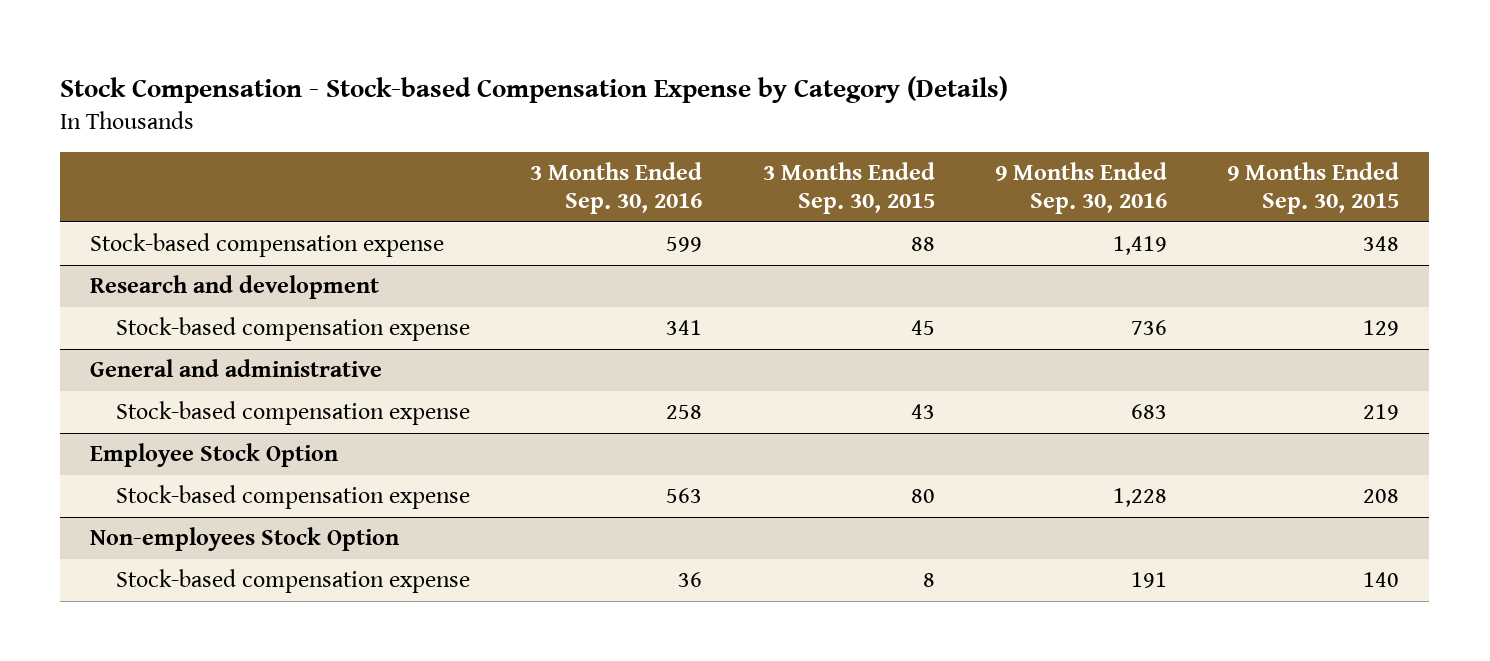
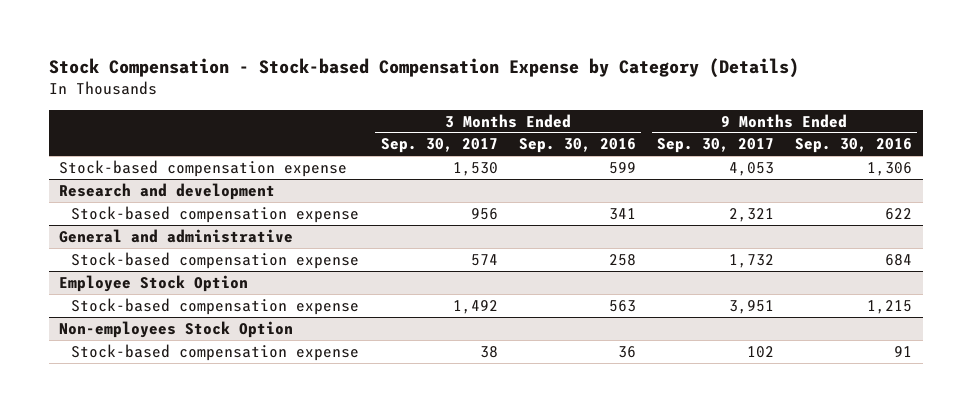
- | 3 Months Ended Sep. 30, 2016 | 3 Months Ended Sep. 30, 2015 | 9 Months Ended Sep. 30, 2016 | 9 Months Ended Sep. 30, 2015
+ | 3 Months Ended Sep. 30, 2017 | 3 Months Ended Sep. 30, 2016 | 9 Months Ended Sep. 30, 2017 | 9 Months Ended Sep. 30, 2016
- Stock-based compensation expense | 599 | 88 | 1,419 | 348
+ Stock-based compensation expense | 1,530 | 599 | 4,053 | 1,306
@ Research and development
- Stock-based compensation expense | 341 | 45 | 736 | 129
+ Stock-based compensation expense | 956 | 341 | 2,321 | 622
@ General and administrative
- Stock-based compensation expense | 258 | 43 | 683 | 219
+ Stock-based compensation expense | 574 | 258 | 1,732 | 684
@ Employee Stock Option
- Stock-based compensation expense | 563 | 80 | 1,228 | 208
+ Stock-based compensation expense | 1,492 | 563 | 3,951 | 1,215
@ Non-employees Stock Option
- Stock-based compensation expense | 36 | 8 | 191 | 140
+ Stock-based compensation expense | 38 | 36 | 102 | 91

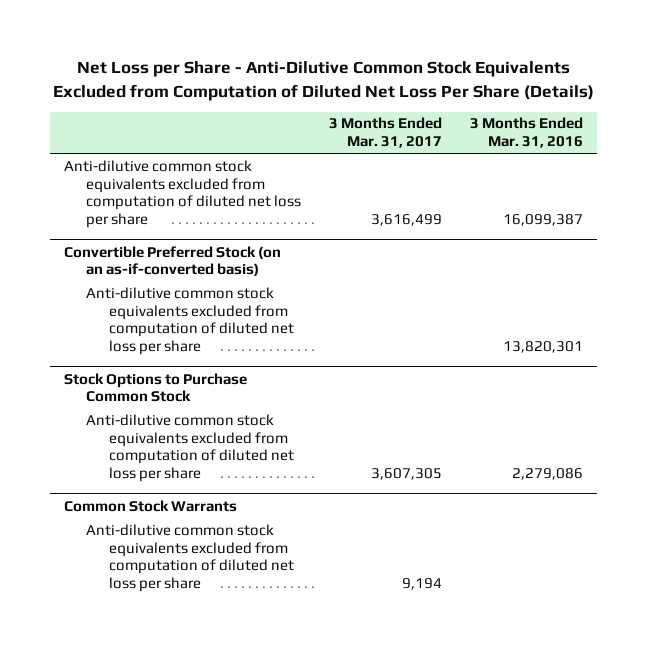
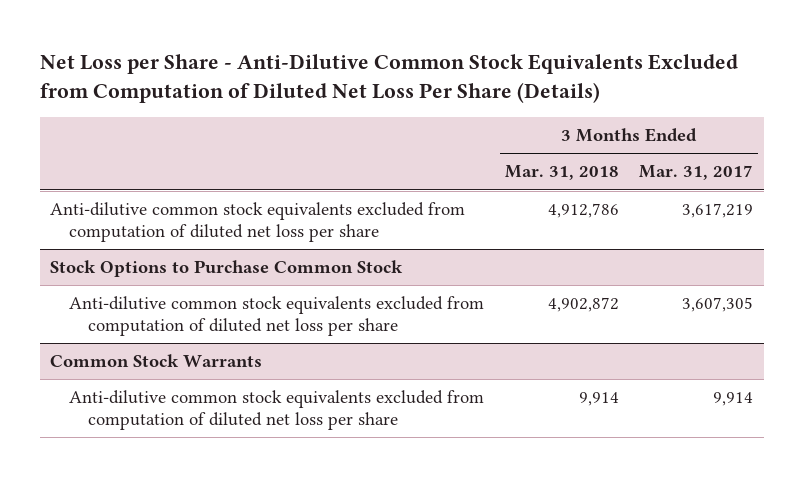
- | 3 Months Ended Mar. 31, 2017 | 3 Months Ended Mar. 31, 2016
+ | 3 Months Ended Mar. 31, 2018 | 3 Months Ended Mar. 31, 2017
- Anti-dilutive common stock equivalents excluded from computation of diluted net loss per share | 3,616,499 | 16,099,387
- Convertible Preferred Stock (on an as-if-converted basis)
- Anti-dilutive common stock equivalents excluded from computation of diluted net loss per share | | 13,820,301
+ Anti-dilutive common stock equivalents excluded from computation of diluted net loss per share | 4,912,786 | 3,617,219
@ Common Stock Warrants
- Anti-dilutive common stock equivalents excluded from computation of diluted net loss per share | 9,194 |
+ Anti-dilutive common stock equivalents excluded from computation of diluted net loss per share | 9,914 | 9,914

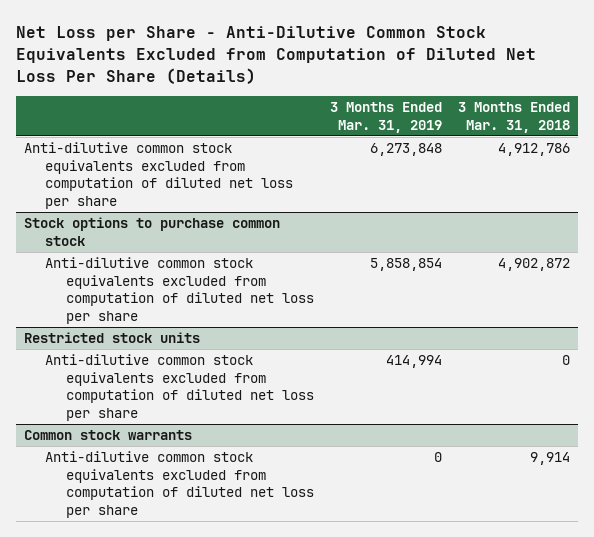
- | 3 Months Ended Mar. 31, 2018 | 3 Months Ended Mar. 31, 2017
+ | 3 Months Ended Mar. 31, 2019 | 3 Months Ended Mar. 31, 2018
- Stock Options to Purchase Common Stock
+ Stock options to purchase common stock
- Common Stock Warrants
+ Restricted stock units
+ Anti-dilutive common stock equivalents excluded from computation of diluted net loss per share | 414,994 | 0
+ Common stock warrants

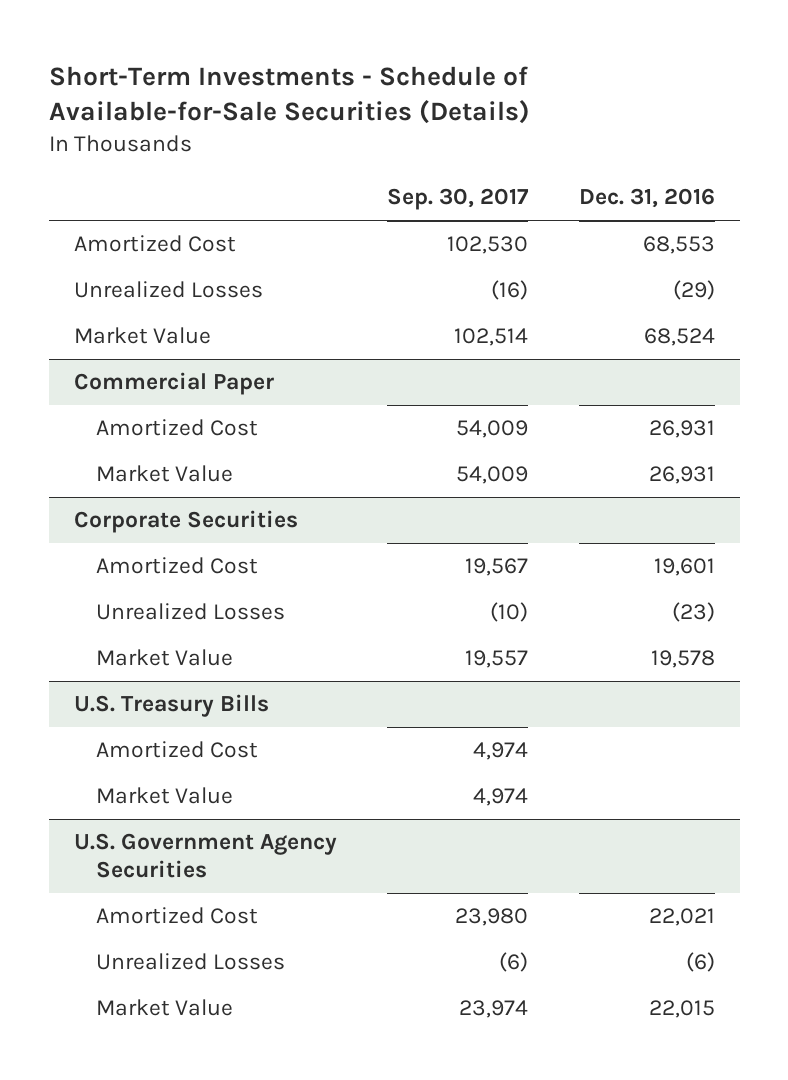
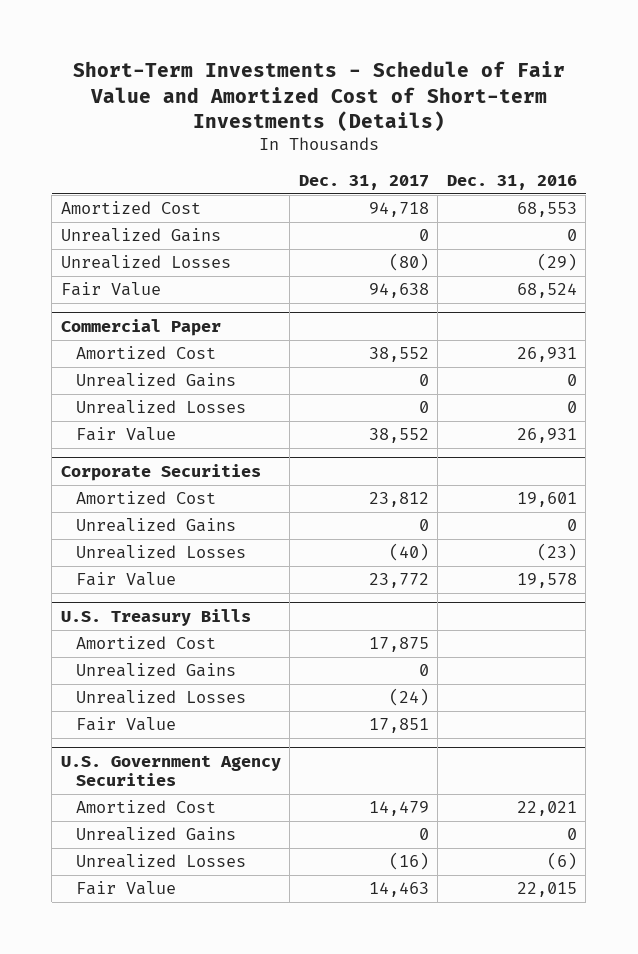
- Short-Term Investments - Schedule of Available-for-Sale Securities (Details)
+ Short-Term Investments - Schedule of Fair Value and Amortized Cost of Short-term Investments (Details)
- | Sep. 30, 2017 | Dec. 31, 2016
+ | Dec. 31, 2017 | Dec. 31, 2016
+ Unrealized Gains | 0 | 0
- Market Value | 102,514 | 68,524
+ Fair Value | 94,638 | 68,524
@ Commercial Paper
- Market Value | 54,009 | 26,931
+ Unrealized Gains | 0 | 0
+ Unrealized Losses | 0 | 0
+ Fair Value | 38,552 | 26,931
@ Corporate Securities
+ Unrealized Gains | 0 | 0
- Market Value | 19,557 | 19,578
+ Fair Value | 23,772 | 19,578
@ U.S. Treasury Bills
- Market Value | 4,974 |
+ Unrealized Gains | 0 |
+ Unrealized Losses | (24) |
+ Fair Value | 17,851 |
@ U.S. Government Agency Securities
+ Unrealized Gains | 0 | 0
- Market Value | 23,974 | 22,015
+ Fair Value | 14,463 | 22,015

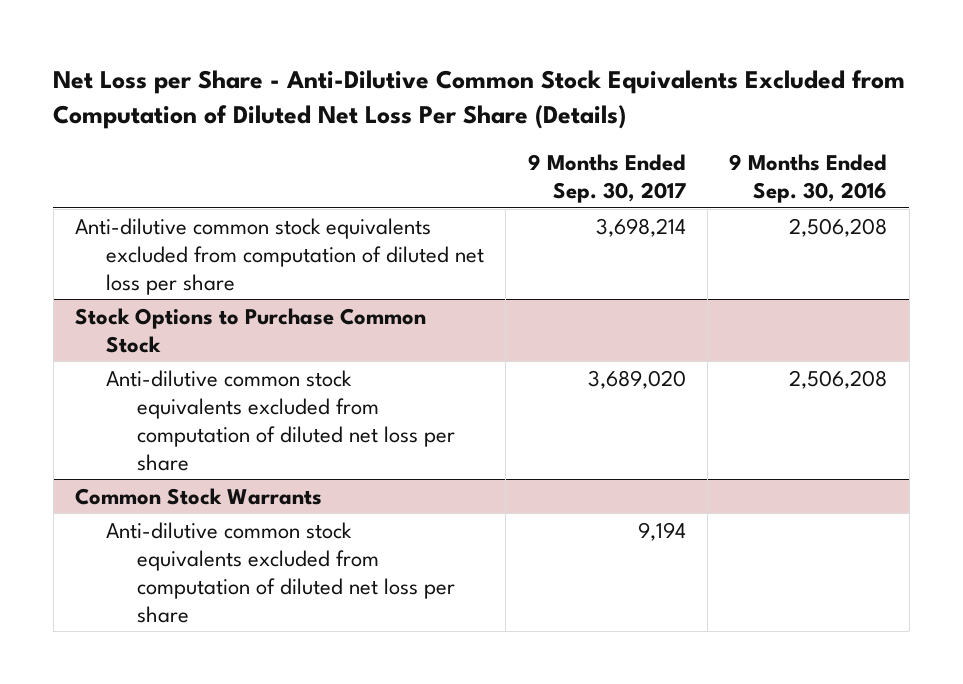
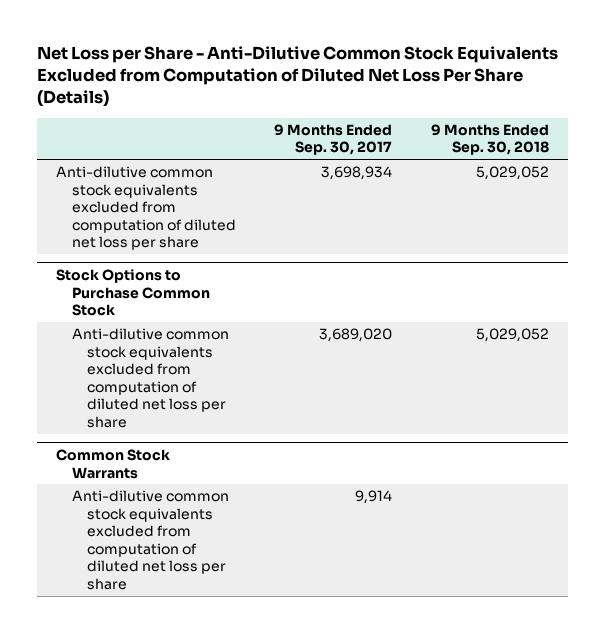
- | 9 Months Ended Sep. 30, 2017 | 9 Months Ended Sep. 30, 2016
+ | 9 Months Ended Sep. 30, 2017 | 9 Months Ended Sep. 30, 2018
- Anti-dilutive common stock equivalents excluded from computation of diluted net loss per share | 3,698,214 | 2,506,208
+ Anti-dilutive common stock equivalents excluded from computation of diluted net loss per share | 3,698,934 | 5,029,052
@ Common Stock Warrants
- Anti-dilutive common stock equivalents excluded from computation of diluted net loss per share | 9,194 |
+ Anti-dilutive common stock equivalents excluded from computation of diluted net loss per share | 9,914 |

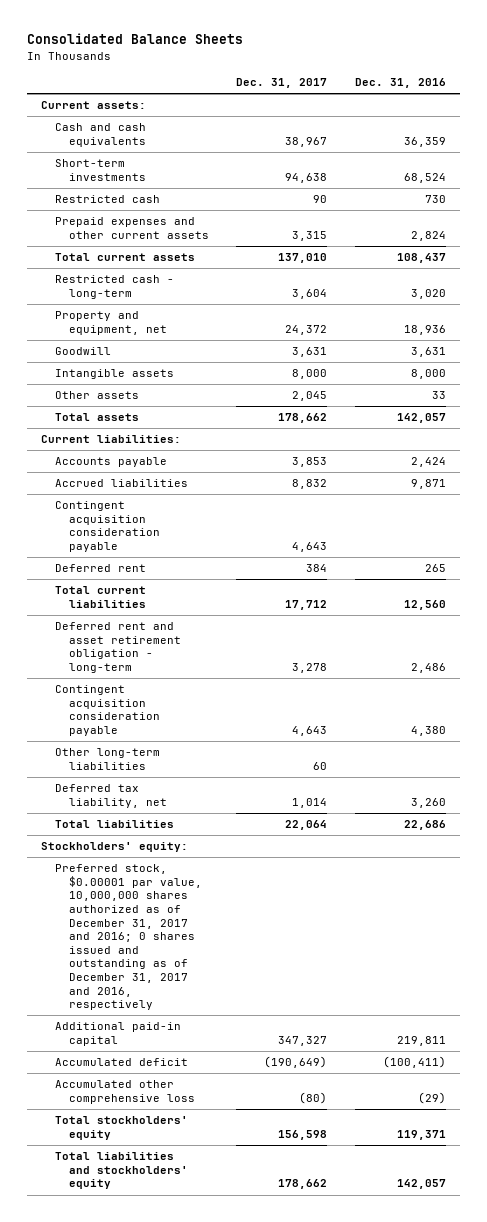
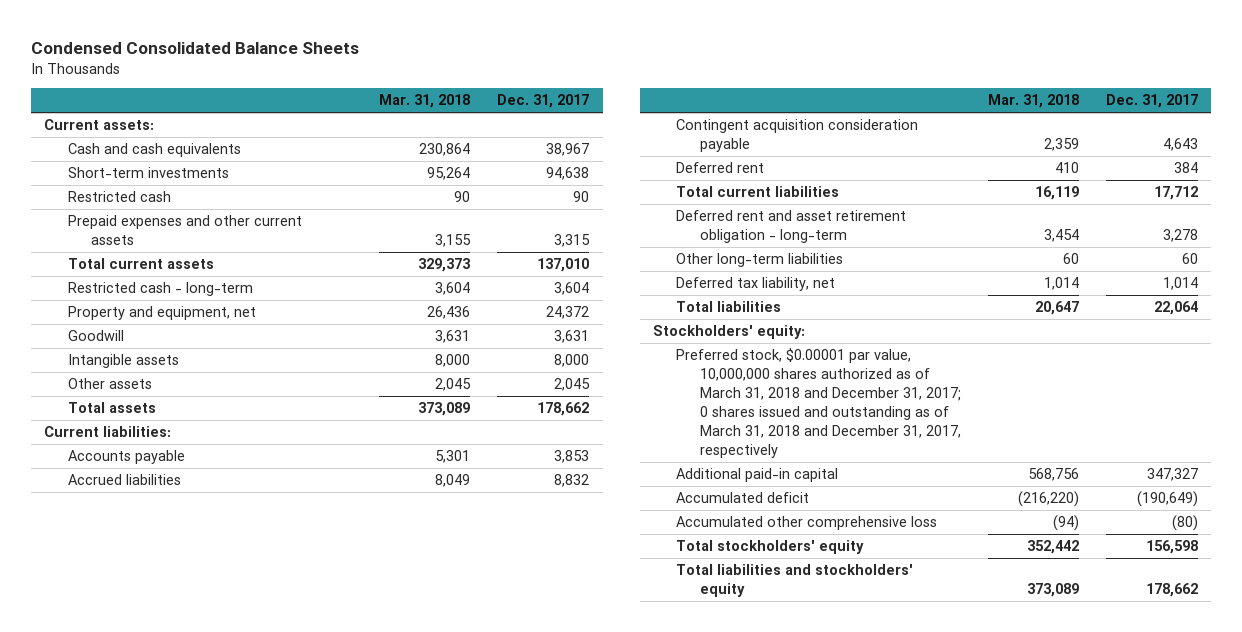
- Consolidated Balance Sheets
+ Condensed Consolidated Balance Sheets
- | Dec. 31, 2017 | Dec. 31, 2016
+ | Mar. 31, 2018 | Dec. 31, 2017
- Contingent acquisition consideration payable | 4,643 | 4,380
- Preferred stock, $0.00001 par value, 10,000,000 shares authorized as of December 31, 2017 and 2016; 0 shares issued and outstanding as of December 31, 2017 and 2016, respectively
+ Preferred stock, $0.00001 par value, 10,000,000 shares authorized as of March 31, 2018 and December 31, 2017; 0 shares issued and outstanding as of March 31, 2018 and December 31, 2017, respectively

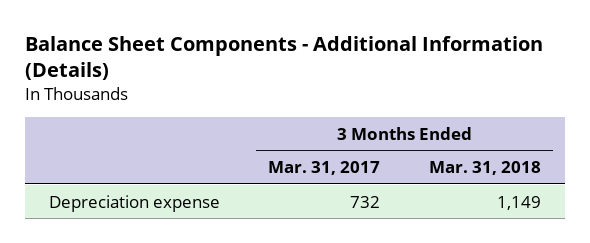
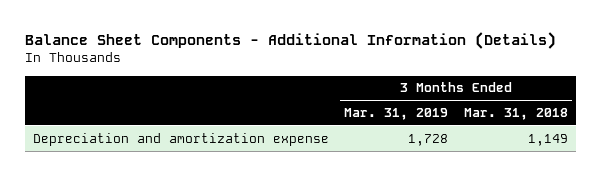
- | 3 Months Ended Mar. 31, 2017 | 3 Months Ended Mar. 31, 2018
+ | 3 Months Ended Mar. 31, 2019 | 3 Months Ended Mar. 31, 2018
- Depreciation expense | 732 | 1,149
+ Depreciation and amortization expense | 1,728 | 1,149

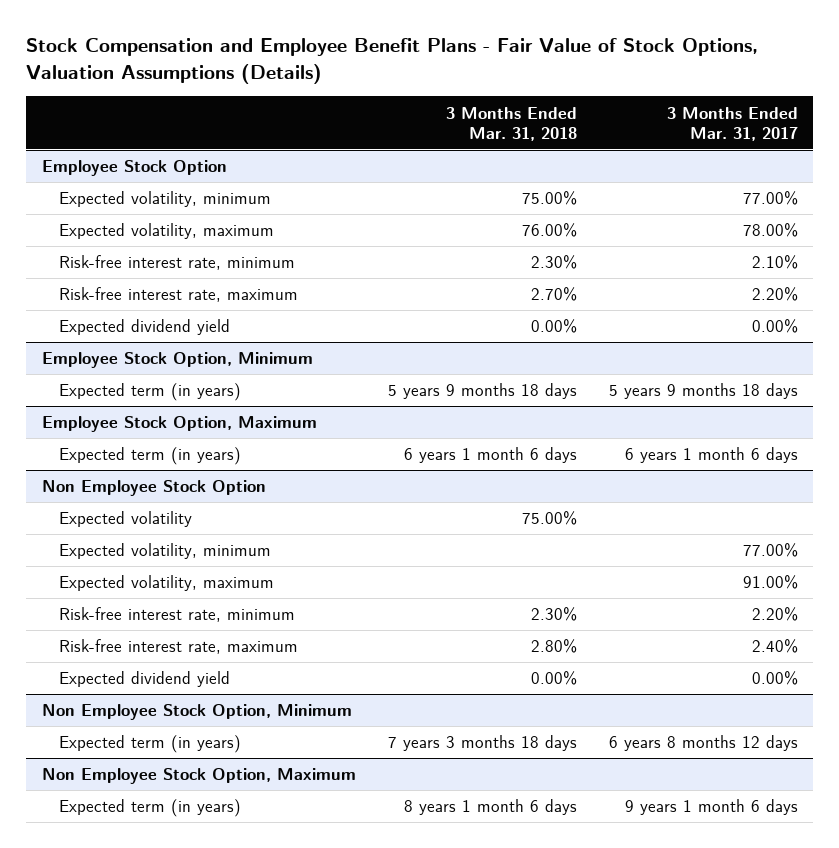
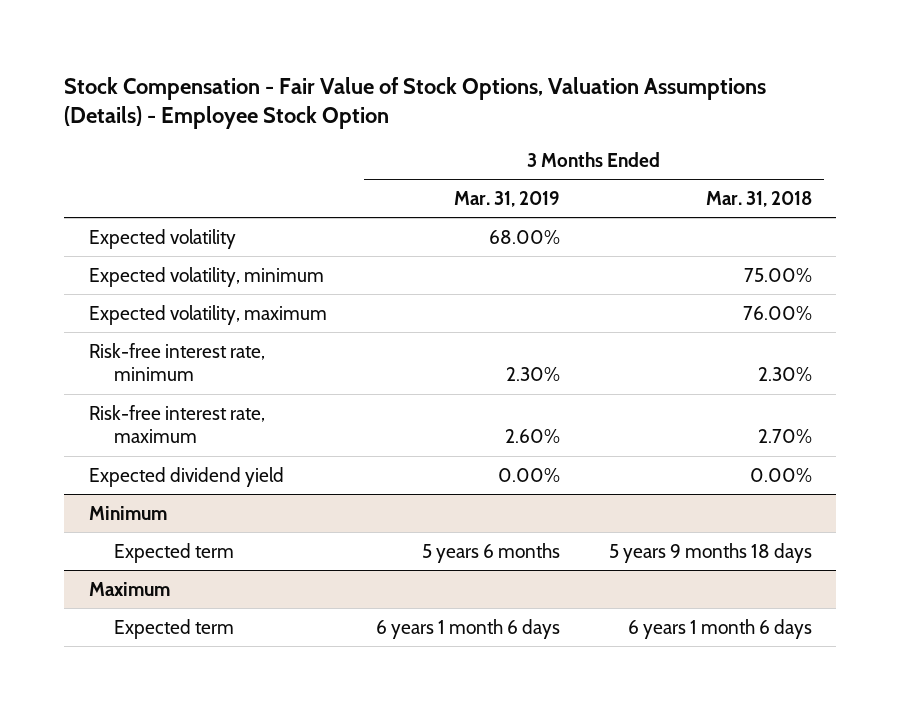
- Stock Compensation and Employee Benefit Plans - Fair Value of Stock Options, Valuation Assumptions (Details)
+ Stock Compensation - Fair Value of Stock Options, Valuation Assumptions (Details) - Employee Stock Option
- | 3 Months Ended Mar. 31, 2018 | 3 Months Ended Mar. 31, 2017
+ | 3 Months Ended Mar. 31, 2019 | 3 Months Ended Mar. 31, 2018
- Employee Stock Option
+ Expected volatility | 68.00% |
- Employee Stock Option, Minimum
- Expected term (in years) | 5 years 9 months 18 days | 5 years 9 months 18 days
- Employee Stock Option, Maximum
- Expected term (in years) | 6 years 1 month 6 days | 6 years 1 month 6 days
- Non Employee Stock Option
- Expected volatility | 75.00% |
- Expected volatility, minimum | | 77.00%
- Expected volatility, maximum | | 91.00%
- Risk-free interest rate, minimum | 2.30% | 2.20%
- Risk-free interest rate, maximum | 2.80% | 2.40%
- Expected dividend yield | 0.00% | 0.00%
- Non Employee Stock Option, Minimum
- Expected term (in years) | 7 years 3 months 18 days | 6 years 8 months 12 days
- Non Employee Stock Option, Maximum
- Expected term (in years) | 8 years 1 month 6 days | 9 years 1 month 6 days
+ Minimum
+ Expected term | 5 years 6 months | 5 years 9 months 18 days
+ Maximum
+ Expected term | 6 years 1 month 6 days | 6 years 1 month 6 days

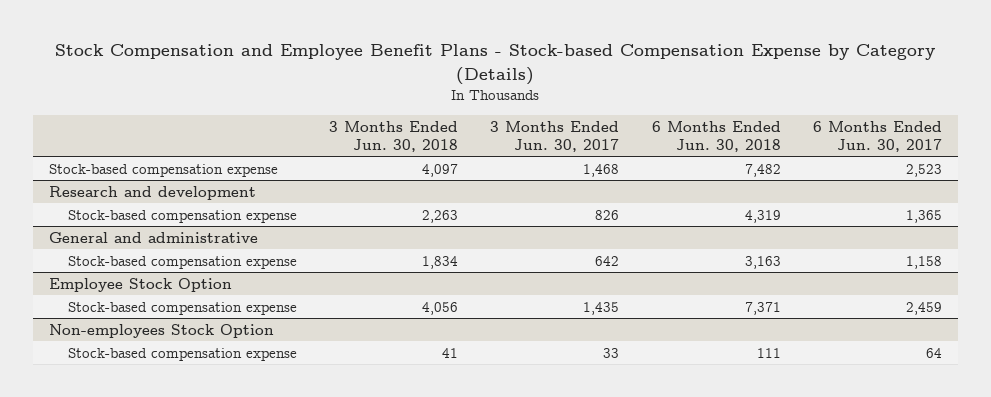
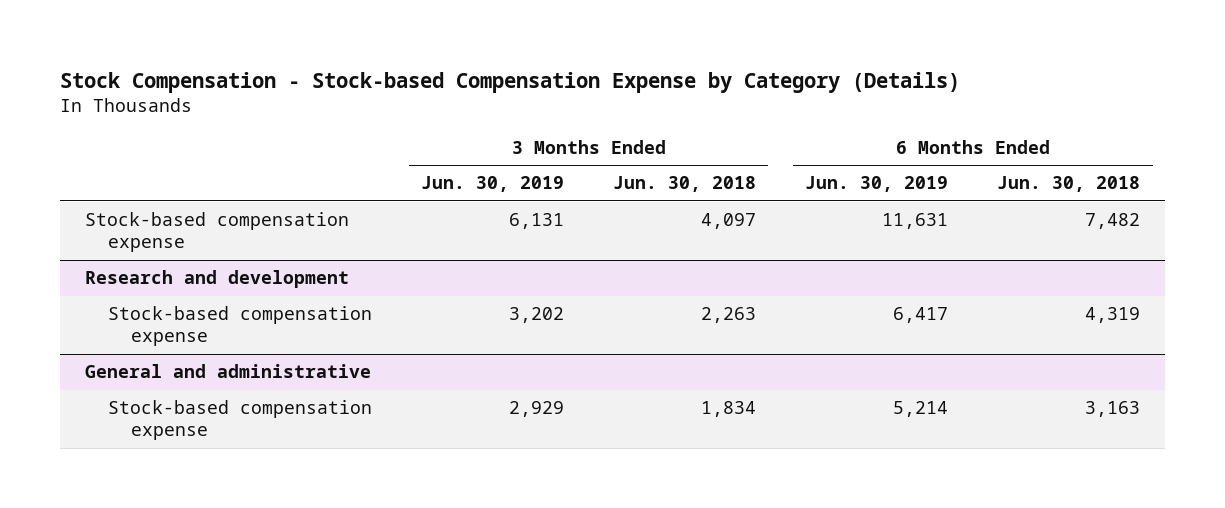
- Stock Compensation and Employee Benefit Plans - Stock-based Compensation Expense by Category (Details)
+ Stock Compensation - Stock-based Compensation Expense by Category (Details)
- | 3 Months Ended Jun. 30, 2018 | 3 Months Ended Jun. 30, 2017 | 6 Months Ended Jun. 30, 2018 | 6 Months Ended Jun. 30, 2017
+ | 3 Months Ended Jun. 30, 2019 | 3 Months Ended Jun. 30, 2018 | 6 Months Ended Jun. 30, 2019 | 6 Months Ended Jun. 30, 2018
- Employee Stock Option
- Stock-based compensation expense | 4,056 | 1,435 | 7,371 | 2,459
- Non-employees Stock Option
- Stock-based compensation expense | 41 | 33 | 111 | 64

